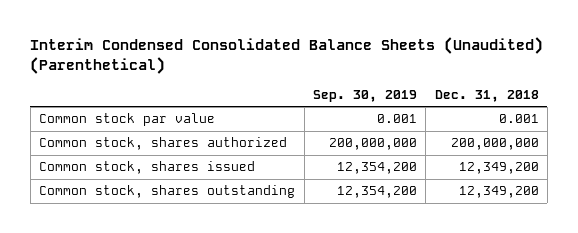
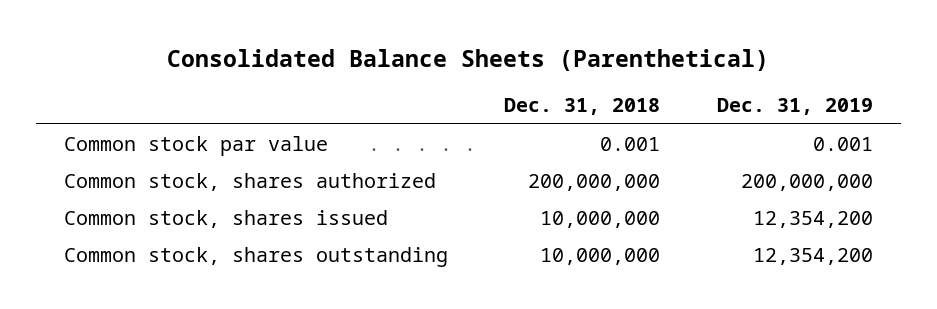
- Interim Condensed Consolidated Balance Sheets (Unaudited) (Parenthetical)
+ Consolidated Balance Sheets (Parenthetical)
- | Sep. 30, 2019 | Dec. 31, 2018
+ | Dec. 31, 2018 | Dec. 31, 2019
- Common stock, shares issued | 12,354,200 | 12,349,200
- Common stock, shares outstanding | 12,354,200 | 12,349,200
+ Common stock, shares issued | 10,000,000 | 12,354,200
+ Common stock, shares outstanding | 10,000,000 | 12,354,200

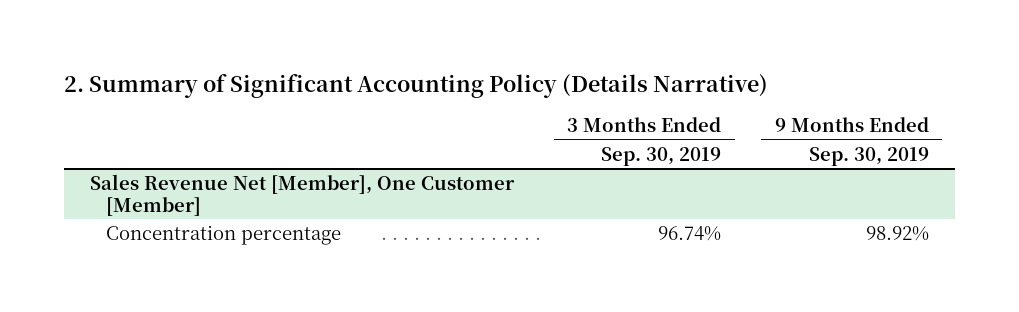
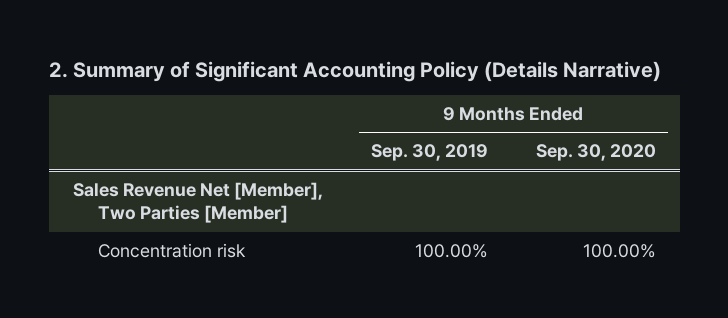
- | 3 Months Ended Sep. 30, 2019 | 9 Months Ended Sep. 30, 2019
+ | 9 Months Ended Sep. 30, 2019 | 9 Months Ended Sep. 30, 2020
- Sales Revenue Net [Member], One Customer [Member]
- Concentration percentage | 96.74% | 98.92%
+ Sales Revenue Net [Member], Two Parties [Member]
+ Concentration risk | 100.00% | 100.00%

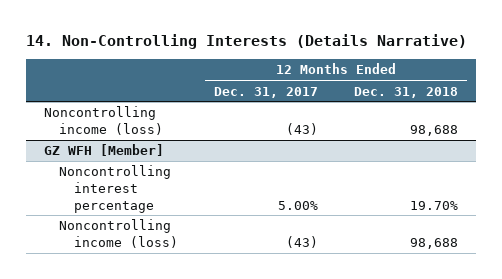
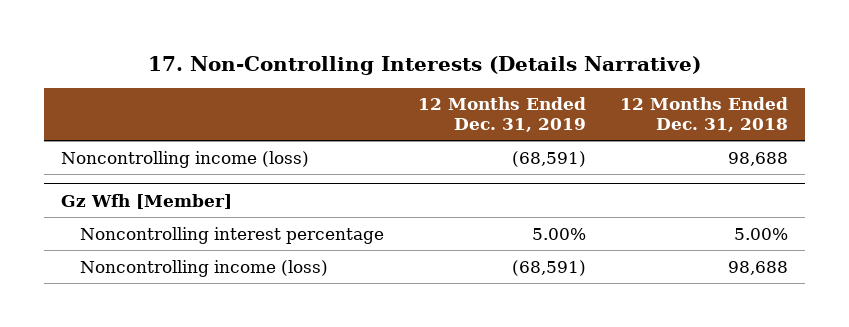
- 14. Non-Controlling Interests (Details Narrative)
+ 17. Non-Controlling Interests (Details Narrative)
- | 12 Months Ended Dec. 31, 2017 | 12 Months Ended Dec. 31, 2018
+ | 12 Months Ended Dec. 31, 2019 | 12 Months Ended Dec. 31, 2018
- GZ WFH [Member]
- Noncontrolling interest percentage | 5.00% | 19.70%
+ Gz Wfh [Member]
+ Noncontrolling interest percentage | 5.00% | 5.00%

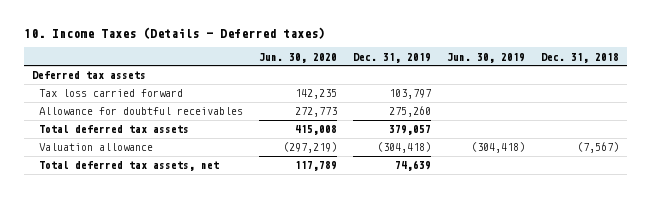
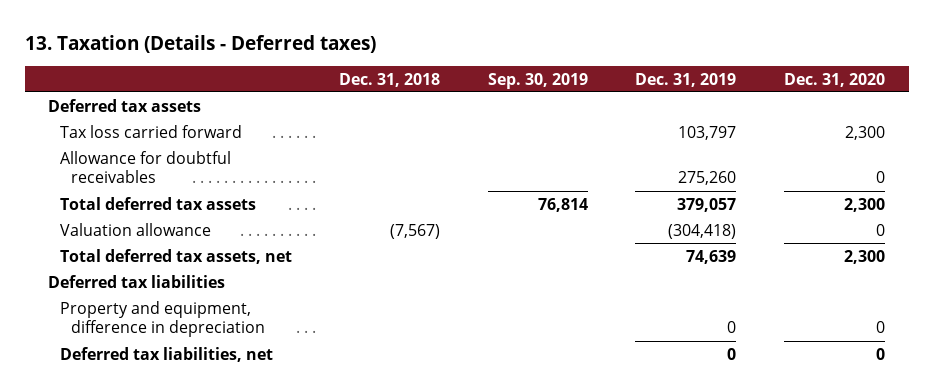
- 10. Income Taxes (Details - Deferred taxes)
+ 13. Taxation (Details - Deferred taxes)
- | Jun. 30, 2020 | Dec. 31, 2019 | Jun. 30, 2019 | Dec. 31, 2018
+ | Dec. 31, 2018 | Sep. 30, 2019 | Dec. 31, 2019 | Dec. 31, 2020
+ Deferred tax liabilities
+ Property and equipment, difference in depreciation | | | 0 | 0
+ Deferred tax liabilities, net | | | 0 | 0

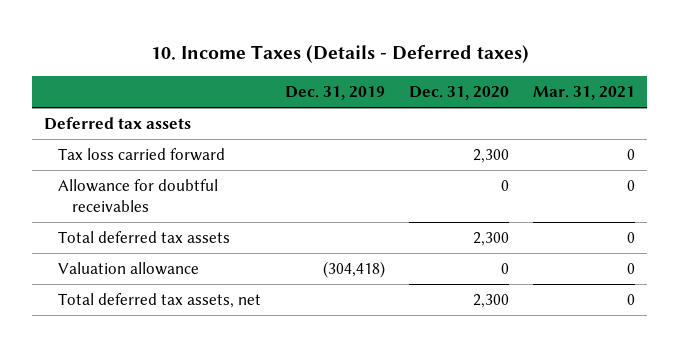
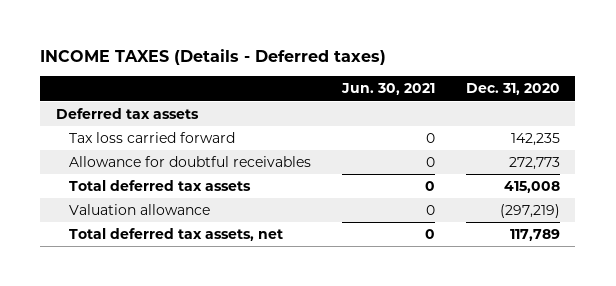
- 10. Income Taxes (Details - Deferred taxes)
+ INCOME TAXES (Details - Deferred taxes)
- | Dec. 31, 2019 | Dec. 31, 2020 | Mar. 31, 2021
+ | Jun. 30, 2021 | Dec. 31, 2020
- Tax loss carried forward | | 2,300 | 0
- Allowance for doubtful receivables | | 0 | 0
- Total deferred tax assets | | 2,300 | 0
- Valuation allowance | (304,418) | 0 | 0
- Total deferred tax assets, net | | 2,300 | 0
+ Tax loss carried forward | 0 | 142,235
+ Allowance for doubtful receivables | 0 | 272,773
+ Total deferred tax assets | 0 | 415,008
+ Valuation allowance | 0 | (297,219)
+ Total deferred tax assets, net | 0 | 117,789

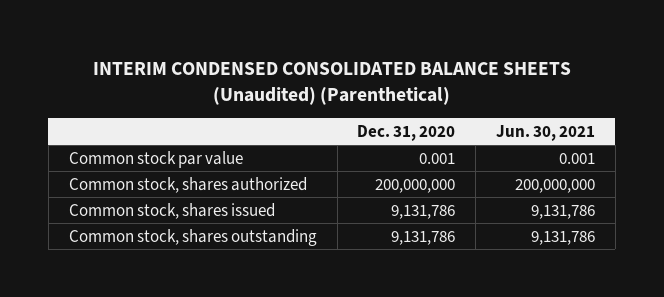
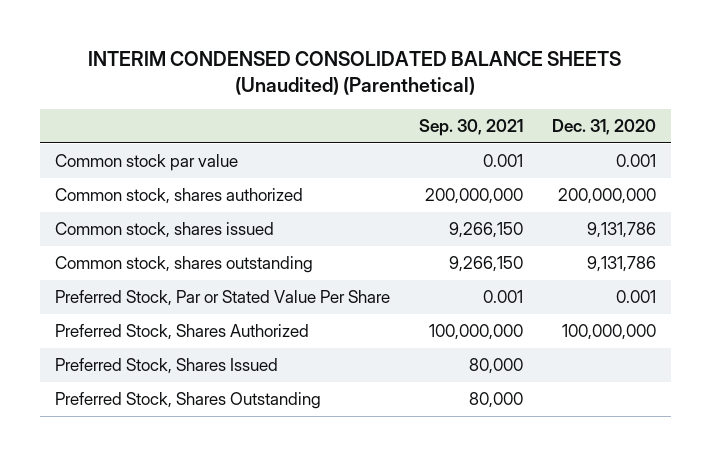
- | Dec. 31, 2020 | Jun. 30, 2021
+ | Sep. 30, 2021 | Dec. 31, 2020
+ Preferred Stock, Par or Stated Value Per Share | 0.001 | 0.001
+ Preferred Stock, Shares Authorized | 100,000,000 | 100,000,000
+ Preferred Stock, Shares Issued | 80,000 |
+ Preferred Stock, Shares Outstanding | 80,000 |

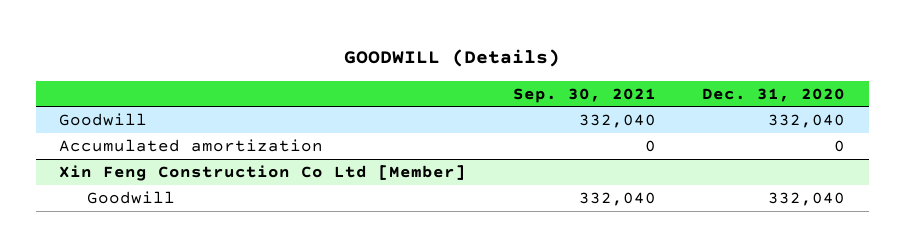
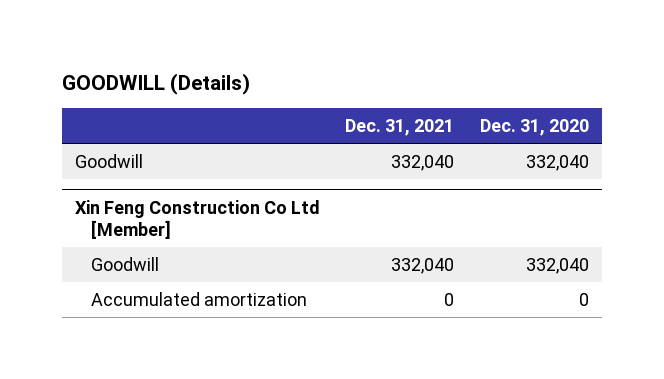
- | Sep. 30, 2021 | Dec. 31, 2020
+ | Dec. 31, 2021 | Dec. 31, 2020
- Accumulated amortization | 0 | 0
@ Xin Feng Construction Co Ltd [Member]
+ Accumulated amortization | 0 | 0

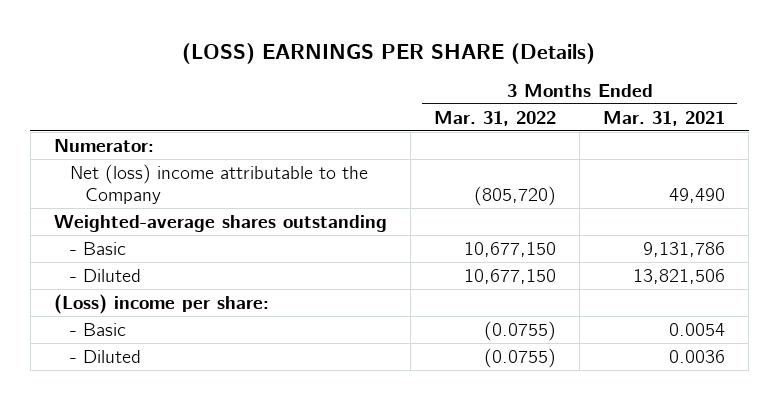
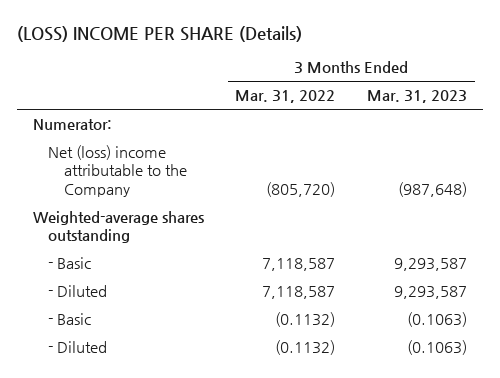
- (LOSS) EARNINGS PER SHARE (Details)
+ (LOSS) INCOME PER SHARE (Details)
- | 3 Months Ended Mar. 31, 2022 | 3 Months Ended Mar. 31, 2021
+ | 3 Months Ended Mar. 31, 2022 | 3 Months Ended Mar. 31, 2023
- - Basic | 10,677,150 | 9,131,786
- - Diluted | 10,677,150 | 13,821,506
- (Loss) income per share:
- - Basic | (0.0755) | 0.0054
- - Diluted | (0.0755) | 0.0036
+ - Basic | 7,118,587 | 9,293,587
+ - Diluted | 7,118,587 | 9,293,587
+ - Basic | (0.1132) | (0.1063)
+ - Diluted | (0.1132) | (0.1063)

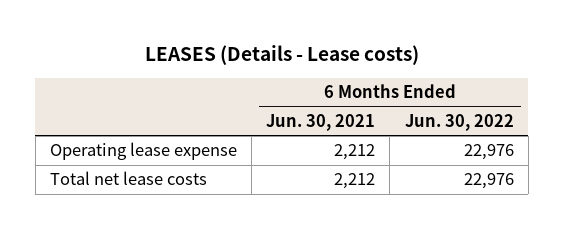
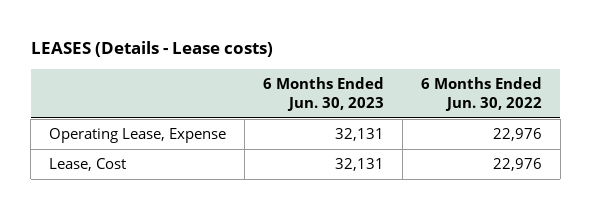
- | 6 Months Ended Jun. 30, 2021 | 6 Months Ended Jun. 30, 2022
+ | 6 Months Ended Jun. 30, 2023 | 6 Months Ended Jun. 30, 2022
- Operating lease expense | 2,212 | 22,976
- Total net lease costs | 2,212 | 22,976
+ Operating Lease, Expense | 32,131 | 22,976
+ Lease, Cost | 32,131 | 22,976

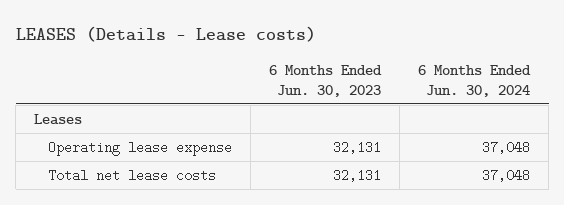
- | 6 Months Ended Jun. 30, 2023 | 6 Months Ended Jun. 30, 2022
+ | 6 Months Ended Jun. 30, 2023 | 6 Months Ended Jun. 30, 2024
- Operating Lease, Expense | 32,131 | 22,976
- Lease, Cost | 32,131 | 22,976
+ Leases
+ Operating lease expense | 32,131 | 37,048
+ Total net lease costs | 32,131 | 37,048

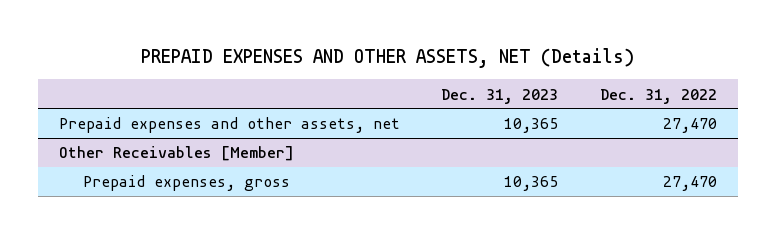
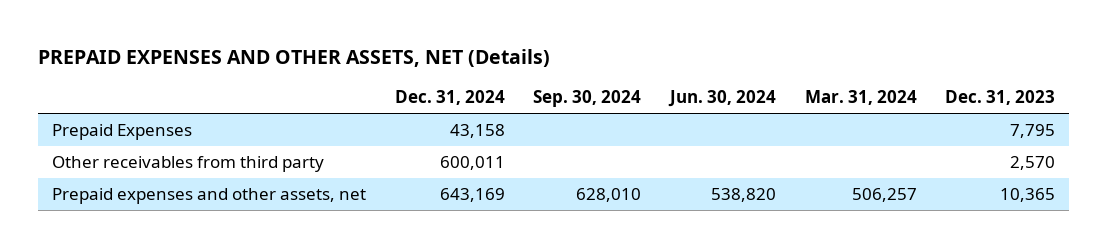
- | Dec. 31, 2023 | Dec. 31, 2022
+ | Dec. 31, 2024 | Sep. 30, 2024 | Jun. 30, 2024 | Mar. 31, 2024 | Dec. 31, 2023
+ Prepaid Expenses | 43,158 | | | | 7,795
+ Other receivables from third party | 600,011 | | | | 2,570
- Other Receivables [Member]
- Prepaid expenses, gross | 10,365 | 27,470

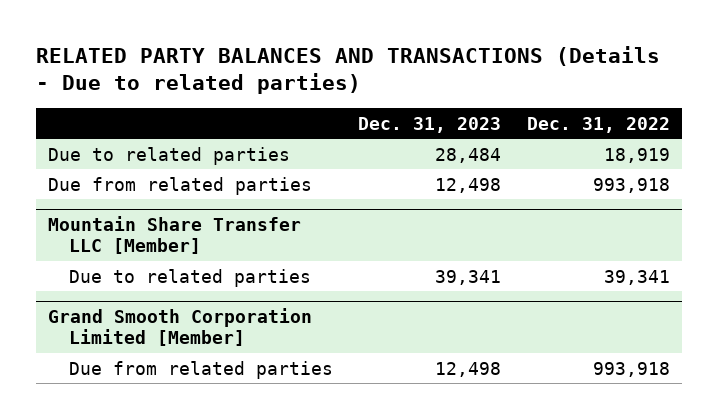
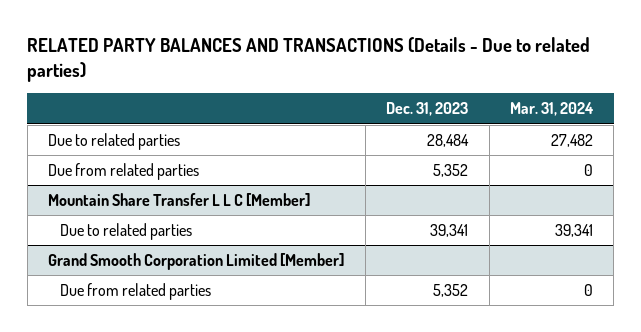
- | Dec. 31, 2023 | Dec. 31, 2022
+ | Dec. 31, 2023 | Mar. 31, 2024
- Due from related parties | 12,498 | 993,918
- Mountain Share Transfer LLC [Member]
+ Due from related parties | 5,352 | 0
+ Mountain Share Transfer L L C [Member]
@ Grand Smooth Corporation Limited [Member]
- Due from related parties | 12,498 | 993,918
+ Due from related parties | 5,352 | 0

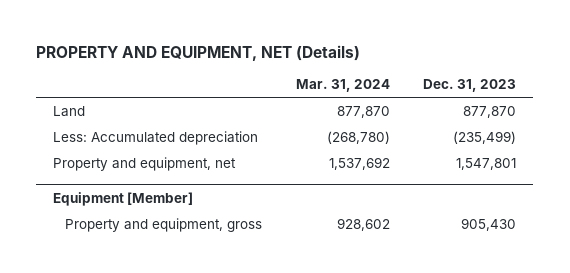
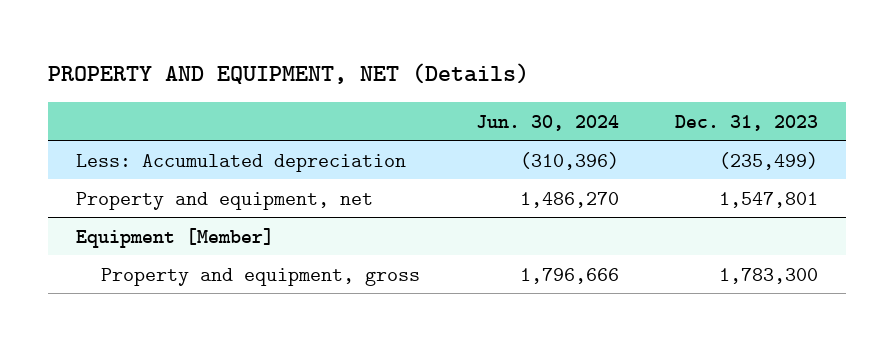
- | Mar. 31, 2024 | Dec. 31, 2023
+ | Jun. 30, 2024 | Dec. 31, 2023
- Land | 877,870 | 877,870
@ Equipment [Member]
- Property and equipment, gross | 928,602 | 905,430
+ Property and equipment, gross | 1,796,666 | 1,783,300

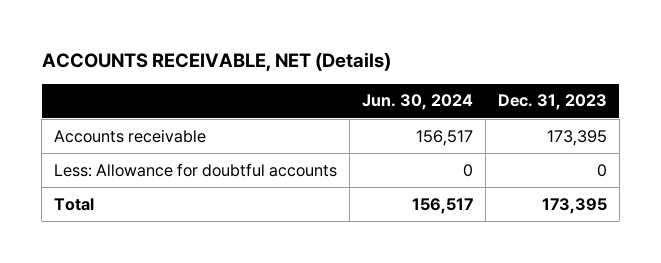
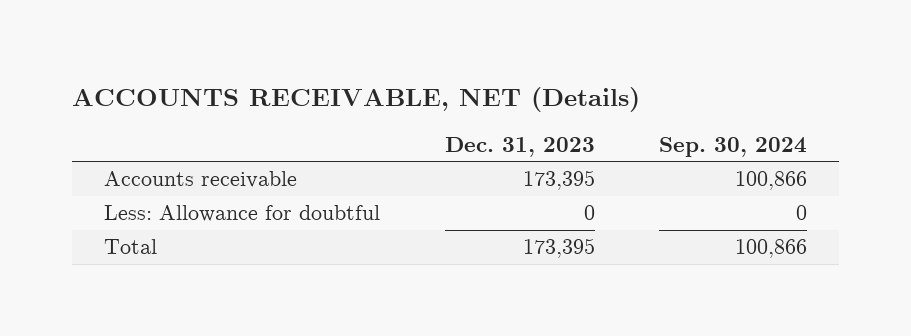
- | Jun. 30, 2024 | Dec. 31, 2023
+ | Dec. 31, 2023 | Sep. 30, 2024
- Less: Allowance for doubtful accounts | 0 | 0
+ Less: Allowance for doubtful | 0 | 0

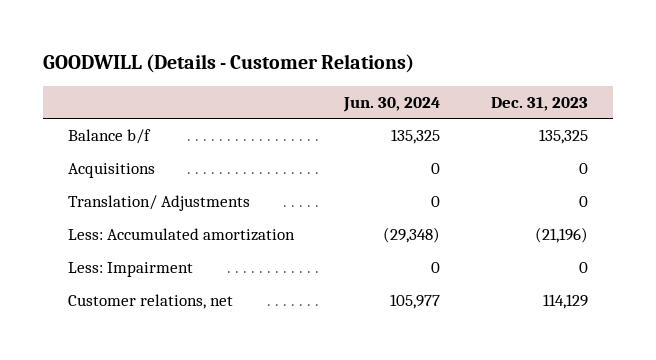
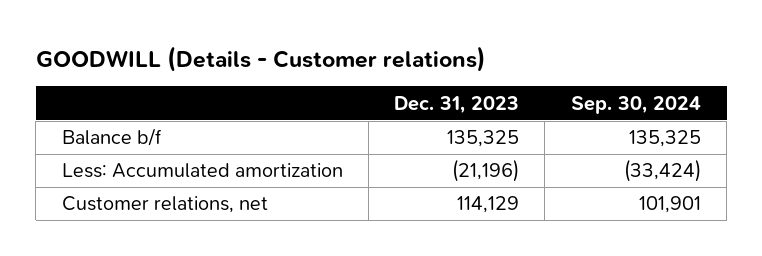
- GOODWILL (Details - Customer Relations)
+ GOODWILL (Details - Customer relations)
- | Jun. 30, 2024 | Dec. 31, 2023
+ | Dec. 31, 2023 | Sep. 30, 2024
- Acquisitions | 0 | 0
- Translation/ Adjustments | 0 | 0
- Less: Impairment | 0 | 0

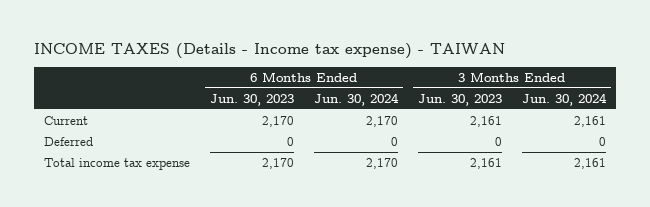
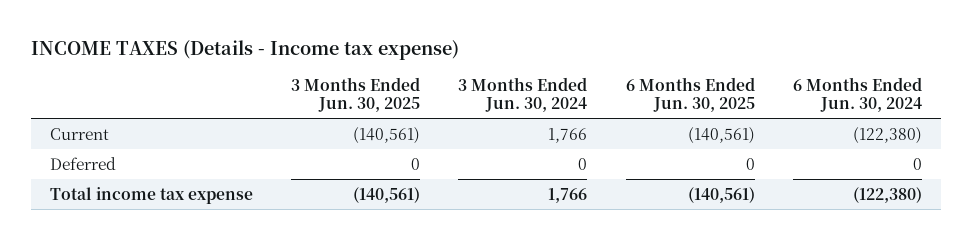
- INCOME TAXES (Details - Income tax expense) - TAIWAN
+ INCOME TAXES (Details - Income tax expense)
- | 6 Months Ended Jun. 30, 2023 | 6 Months Ended Jun. 30, 2024 | 3 Months Ended Jun. 30, 2023 | 3 Months Ended Jun. 30, 2024
+ | 3 Months Ended Jun. 30, 2025 | 3 Months Ended Jun. 30, 2024 | 6 Months Ended Jun. 30, 2025 | 6 Months Ended Jun. 30, 2024
- Current | 2,170 | 2,170 | 2,161 | 2,161
+ Current | (140,561) | 1,766 | (140,561) | (122,380)
- Total income tax expense | 2,170 | 2,170 | 2,161 | 2,161
+ Total income tax expense | (140,561) | 1,766 | (140,561) | (122,380)

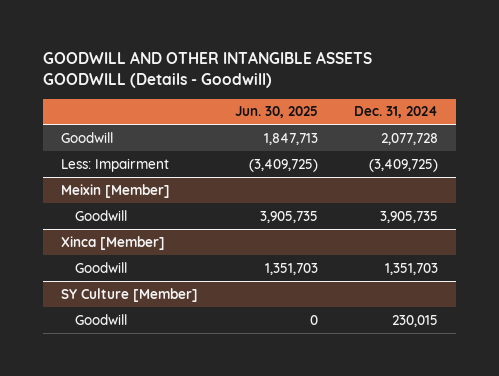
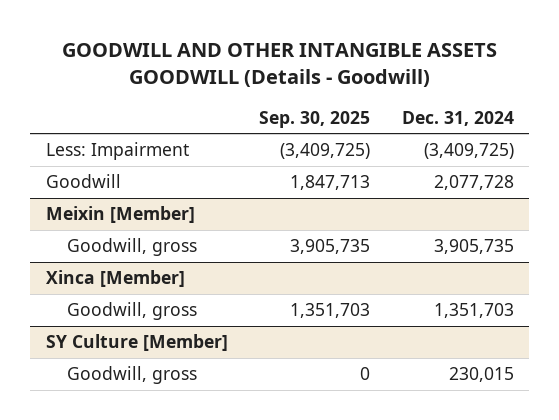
- | Jun. 30, 2025 | Dec. 31, 2024
+ | Sep. 30, 2025 | Dec. 31, 2024
moved down: Goodwill | 1,847,713 | 2,077,728
@ Meixin [Member]
- Goodwill | 3,905,735 | 3,905,735
+ Goodwill, gross | 3,905,735 | 3,905,735
@ Xinca [Member]
- Goodwill | 1,351,703 | 1,351,703
+ Goodwill, gross | 1,351,703 | 1,351,703
@ SY Culture [Member]
- Goodwill | 0 | 230,015
+ Goodwill, gross | 0 | 230,015

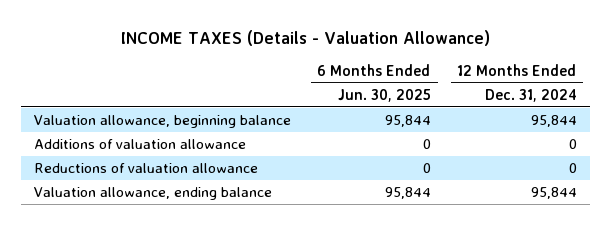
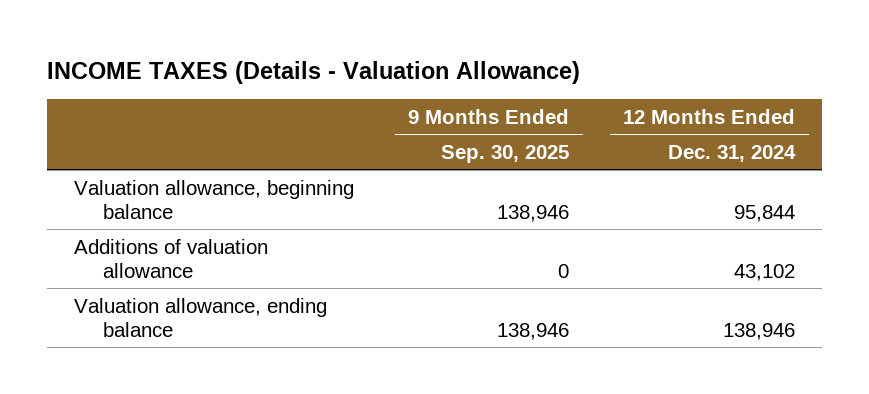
- | 6 Months Ended Jun. 30, 2025 | 12 Months Ended Dec. 31, 2024
+ | 9 Months Ended Sep. 30, 2025 | 12 Months Ended Dec. 31, 2024
- Additions of valuation allowance | 0 | 0
- Reductions of valuation allowance | 0 | 0
- Valuation allowance, ending balance | 95,844 | 95,844
+ Additions of valuation allowance | 0 | 43,102
+ Valuation allowance, ending balance | 138,946 | 138,946

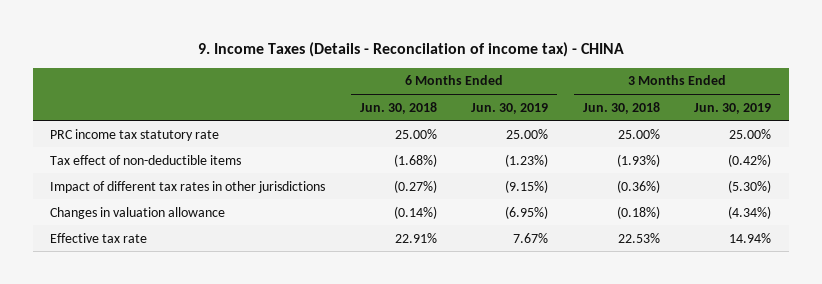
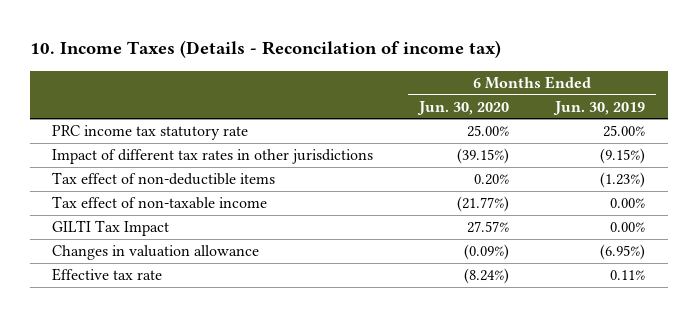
- 9. Income Taxes (Details - Reconcilation of income tax) - CHINA
+ 10. Income Taxes (Details - Reconcilation of income tax)
- | 6 Months Ended Jun. 30, 2018 | 6 Months Ended Jun. 30, 2019 | 3 Months Ended Jun. 30, 2018 | 3 Months Ended Jun. 30, 2019
+ | 6 Months Ended Jun. 30, 2020 | 6 Months Ended Jun. 30, 2019
moved down: Tax effect of non-deductible items | 0.20% | (1.23%)
+ Tax effect of non-taxable income | (21.77%) | 0.00%
+ GILTI Tax Impact | 27.57% | 0.00%
- Effective tax rate | 22.91% | 7.67% | 22.53% | 14.94%
+ Effective tax rate | (8.24%) | 0.11%

